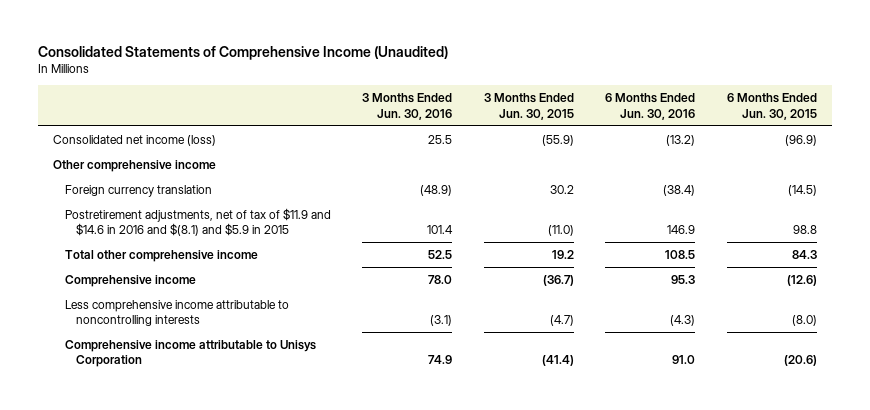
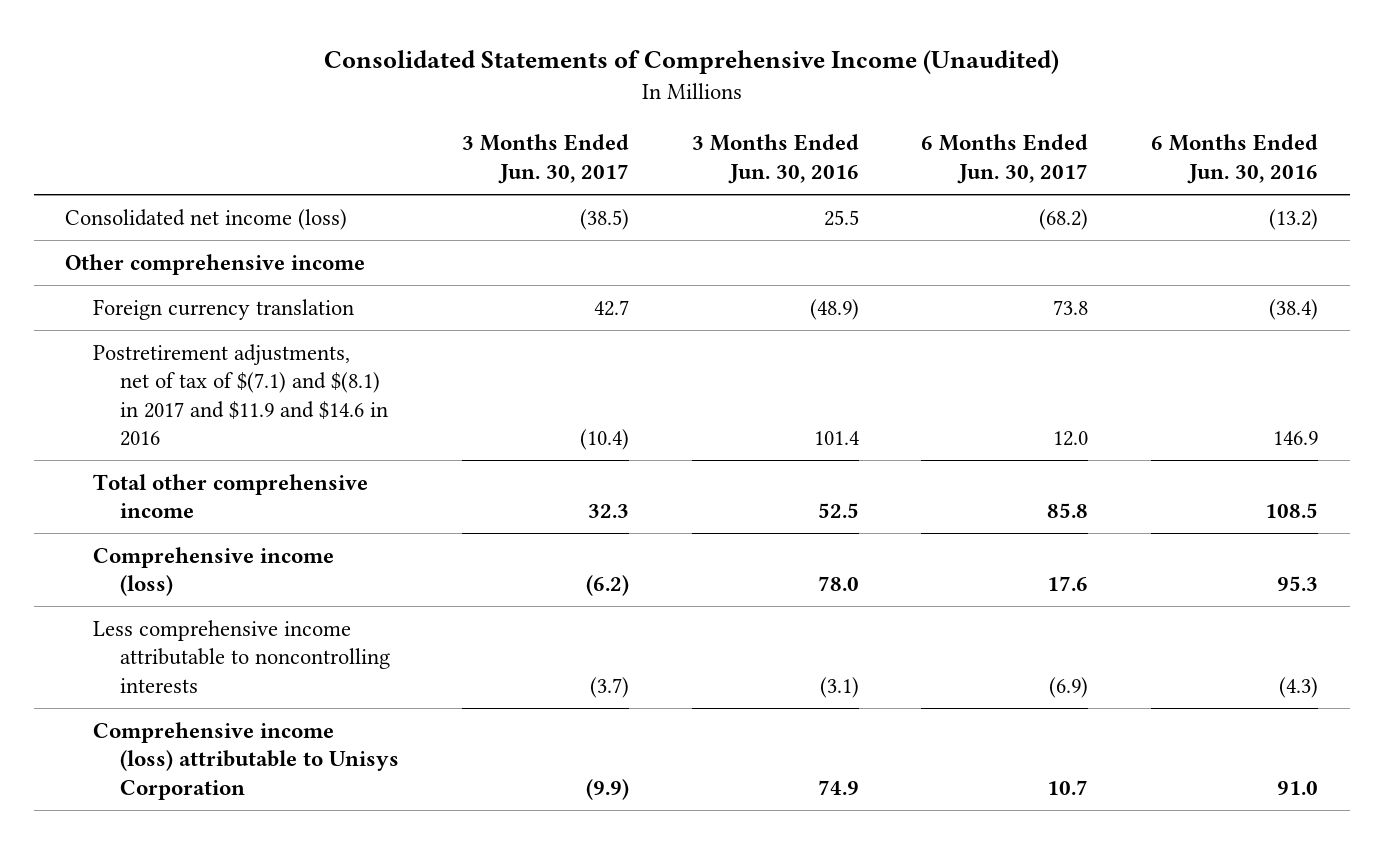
- | 3 Months Ended Jun. 30, 2016 | 3 Months Ended Jun. 30, 2015 | 6 Months Ended Jun. 30, 2016 | 6 Months Ended Jun. 30, 2015
+ | 3 Months Ended Jun. 30, 2017 | 3 Months Ended Jun. 30, 2016 | 6 Months Ended Jun. 30, 2017 | 6 Months Ended Jun. 30, 2016
- Postretirement adjustments, net of tax of $11.9 and $14.6 in 2016 and $(8.1) and $5.9 in 2015 | 101.4 | (11.0) | 146.9 | 98.8
+ Postretirement adjustments, net of tax of $(7.1) and $(8.1) in 2017 and $11.9 and $14.6 in 2016 | (10.4) | 101.4 | 12.0 | 146.9
- Comprehensive income | 78.0 | (36.7) | 95.3 | (12.6)
+ Comprehensive income (loss) | (6.2) | 78.0 | 17.6 | 95.3
- Comprehensive income attributable to Unisys Corporation | 74.9 | (41.4) | 91.0 | (20.6)
+ Comprehensive income (loss) attributable to Unisys Corporation | (9.9) | 74.9 | 10.7 | 91.0

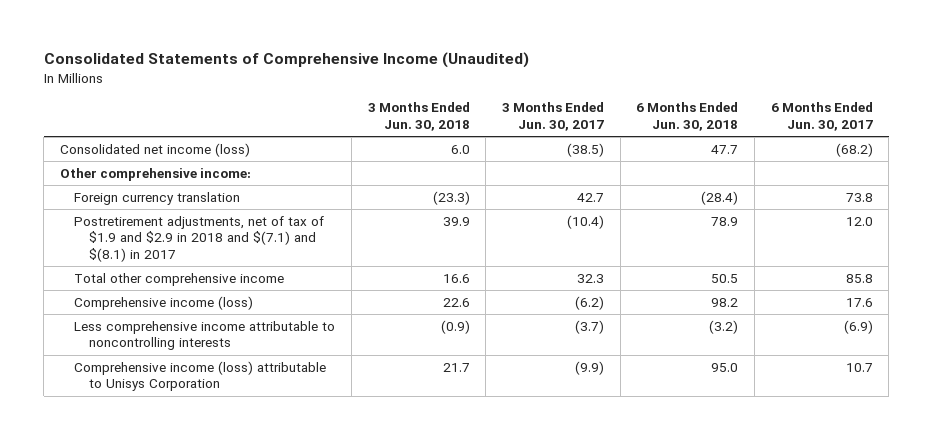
- | 3 Months Ended Jun. 30, 2017 | 3 Months Ended Jun. 30, 2016 | 6 Months Ended Jun. 30, 2017 | 6 Months Ended Jun. 30, 2016
+ | 3 Months Ended Jun. 30, 2018 | 3 Months Ended Jun. 30, 2017 | 6 Months Ended Jun. 30, 2018 | 6 Months Ended Jun. 30, 2017
- Other comprehensive income
+ Other comprehensive income:
- Postretirement adjustments, net of tax of $(7.1) and $(8.1) in 2017 and $11.9 and $14.6 in 2016 | (10.4) | 101.4 | 12.0 | 146.9
+ Postretirement adjustments, net of tax of $1.9 and $2.9 in 2018 and $(7.1) and $(8.1) in 2017 | 39.9 | (10.4) | 78.9 | 12.0

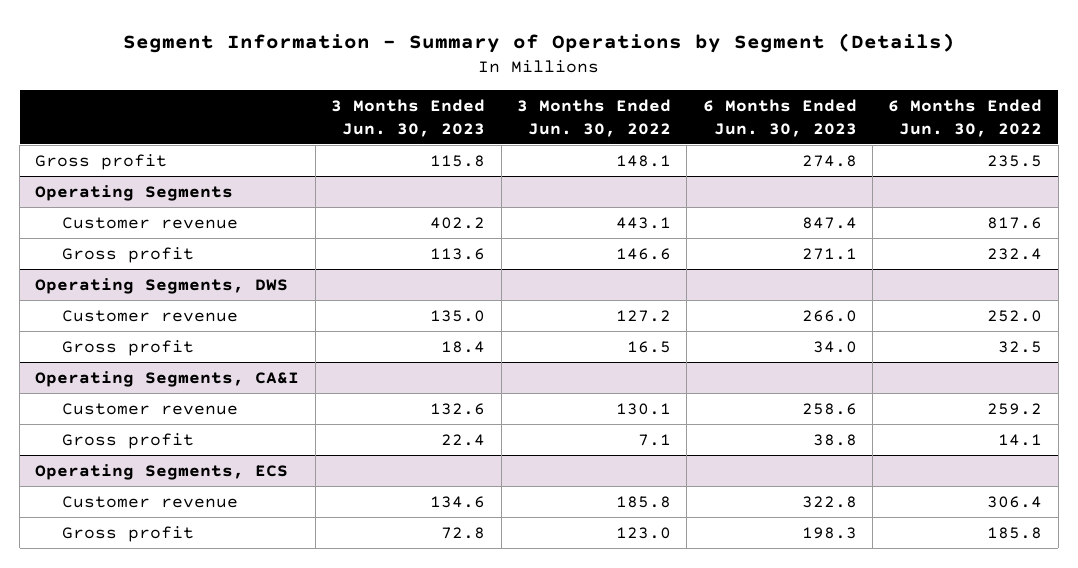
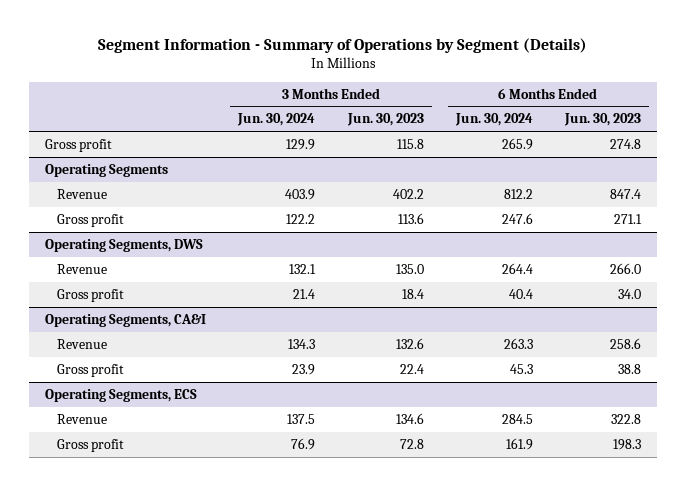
- | 3 Months Ended Jun. 30, 2023 | 3 Months Ended Jun. 30, 2022 | 6 Months Ended Jun. 30, 2023 | 6 Months Ended Jun. 30, 2022
+ | 3 Months Ended Jun. 30, 2024 | 3 Months Ended Jun. 30, 2023 | 6 Months Ended Jun. 30, 2024 | 6 Months Ended Jun. 30, 2023
@ Operating Segments
- Customer revenue | 402.2 | 443.1 | 847.4 | 817.6
+ Revenue | 403.9 | 402.2 | 812.2 | 847.4
@ Operating Segments, DWS
- Customer revenue | 135.0 | 127.2 | 266.0 | 252.0
+ Revenue | 132.1 | 135.0 | 264.4 | 266.0
@ Operating Segments, CA&I
- Customer revenue | 132.6 | 130.1 | 258.6 | 259.2
+ Revenue | 134.3 | 132.6 | 263.3 | 258.6
@ Operating Segments, ECS
- Customer revenue | 134.6 | 185.8 | 322.8 | 306.4
+ Revenue | 137.5 | 134.6 | 284.5 | 322.8

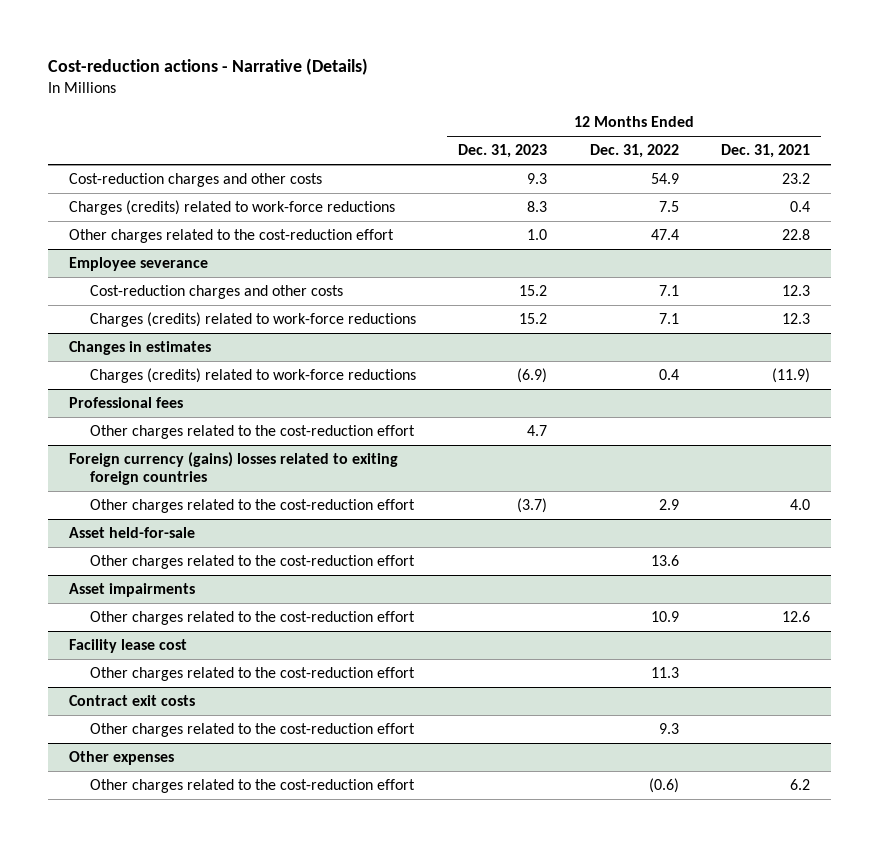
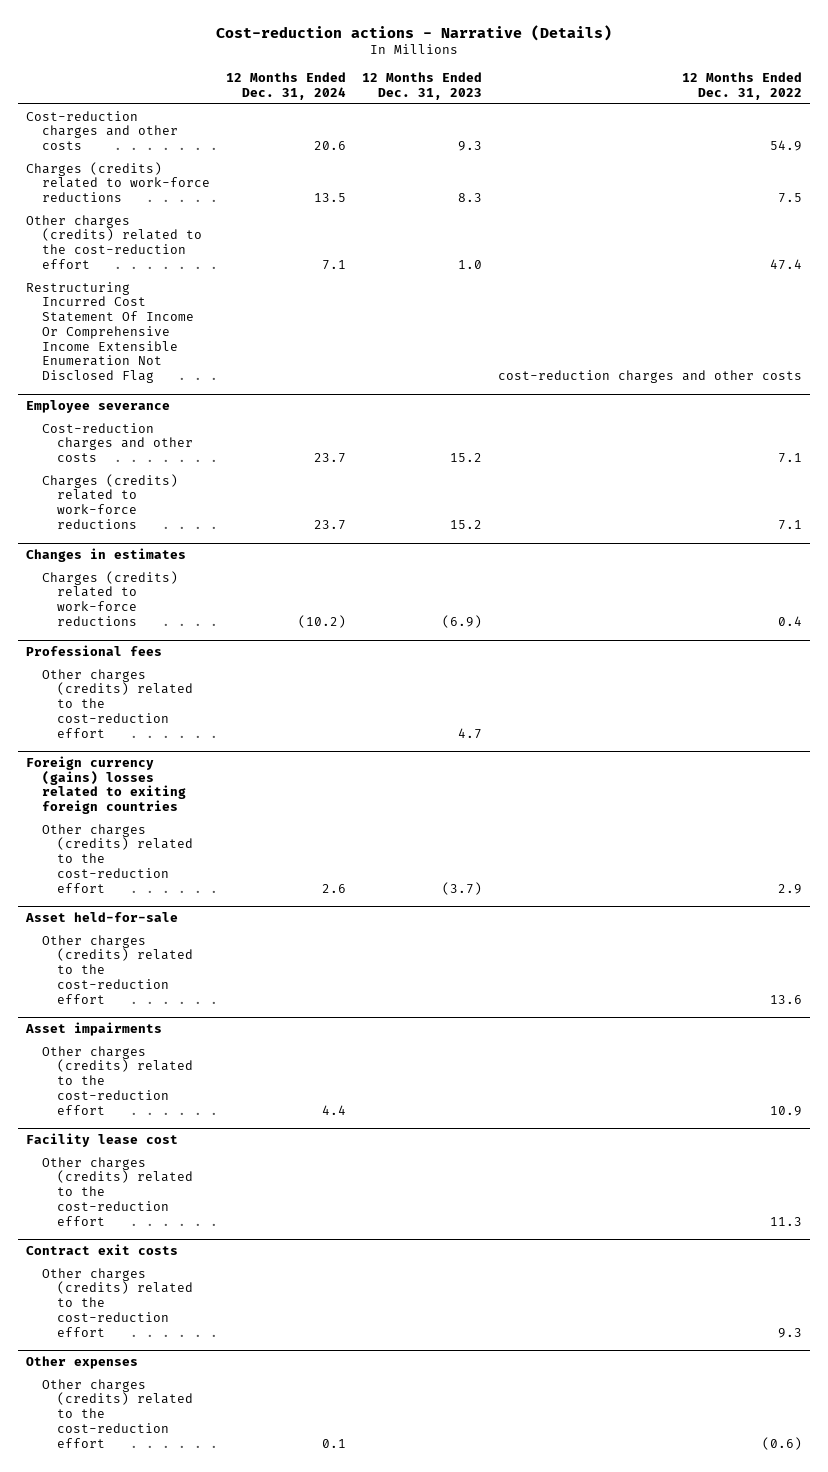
- | 12 Months Ended Dec. 31, 2023 | 12 Months Ended Dec. 31, 2022 | 12 Months Ended Dec. 31, 2021
+ | 12 Months Ended Dec. 31, 2024 | 12 Months Ended Dec. 31, 2023 | 12 Months Ended Dec. 31, 2022
- Other charges related to the cost-reduction effort | 1.0 | 47.4 | 22.8
+ Other charges (credits) related to the cost-reduction effort | 7.1 | 1.0 | 47.4
+ Restructuring Incurred Cost Statement Of Income Or Comprehensive Income Extensible Enumeration Not Disclosed Flag | | | cost-reduction charges and other costs
@ Professional fees
- Other charges related to the cost-reduction effort | 4.7 | |
+ Other charges (credits) related to the cost-reduction effort | | 4.7 |
@ Foreign currency (gains) losses related to exiting foreign countries
- Other charges related to the cost-reduction effort | (3.7) | 2.9 | 4.0
+ Other charges (credits) related to the cost-reduction effort | 2.6 | (3.7) | 2.9
@ Asset held-for-sale
- Other charges related to the cost-reduction effort | | 13.6 |
+ Other charges (credits) related to the cost-reduction effort | | | 13.6
@ Asset impairments
- Other charges related to the cost-reduction effort | | 10.9 | 12.6
+ Other charges (credits) related to the cost-reduction effort | 4.4 | | 10.9
@ Facility lease cost
- Other charges related to the cost-reduction effort | | 11.3 |
+ Other charges (credits) related to the cost-reduction effort | | | 11.3
@ Contract exit costs
- Other charges related to the cost-reduction effort | | 9.3 |
+ Other charges (credits) related to the cost-reduction effort | | | 9.3
@ Other expenses
- Other charges related to the cost-reduction effort | | (0.6) | 6.2
+ Other charges (credits) related to the cost-reduction effort | 0.1 | | (0.6)

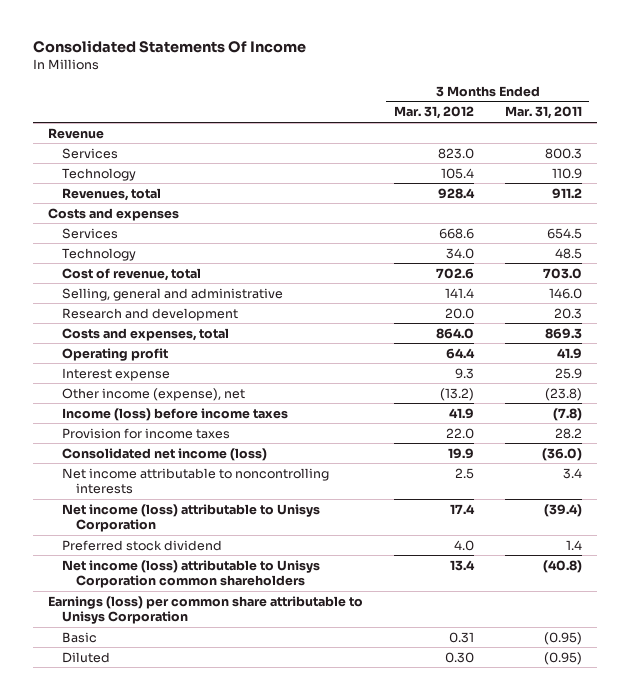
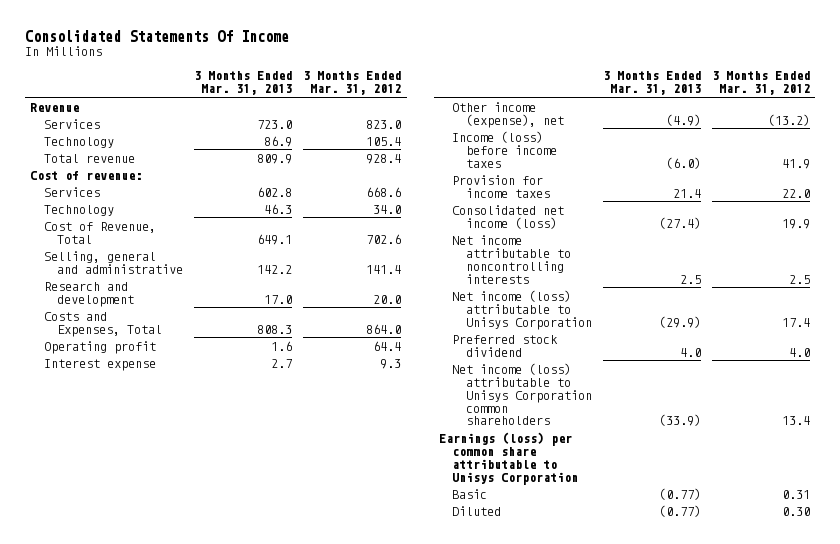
- | 3 Months Ended Mar. 31, 2012 | 3 Months Ended Mar. 31, 2011
+ | 3 Months Ended Mar. 31, 2013 | 3 Months Ended Mar. 31, 2012
- Revenues, total | 928.4 | 911.2
- Costs and expenses
+ Total revenue | 809.9 | 928.4
+ Cost of revenue:
- Cost of revenue, total | 702.6 | 703.0
+ Cost of Revenue, Total | 649.1 | 702.6
- Costs and expenses, total | 864.0 | 869.3
+ Costs and Expenses, Total | 808.3 | 864.0

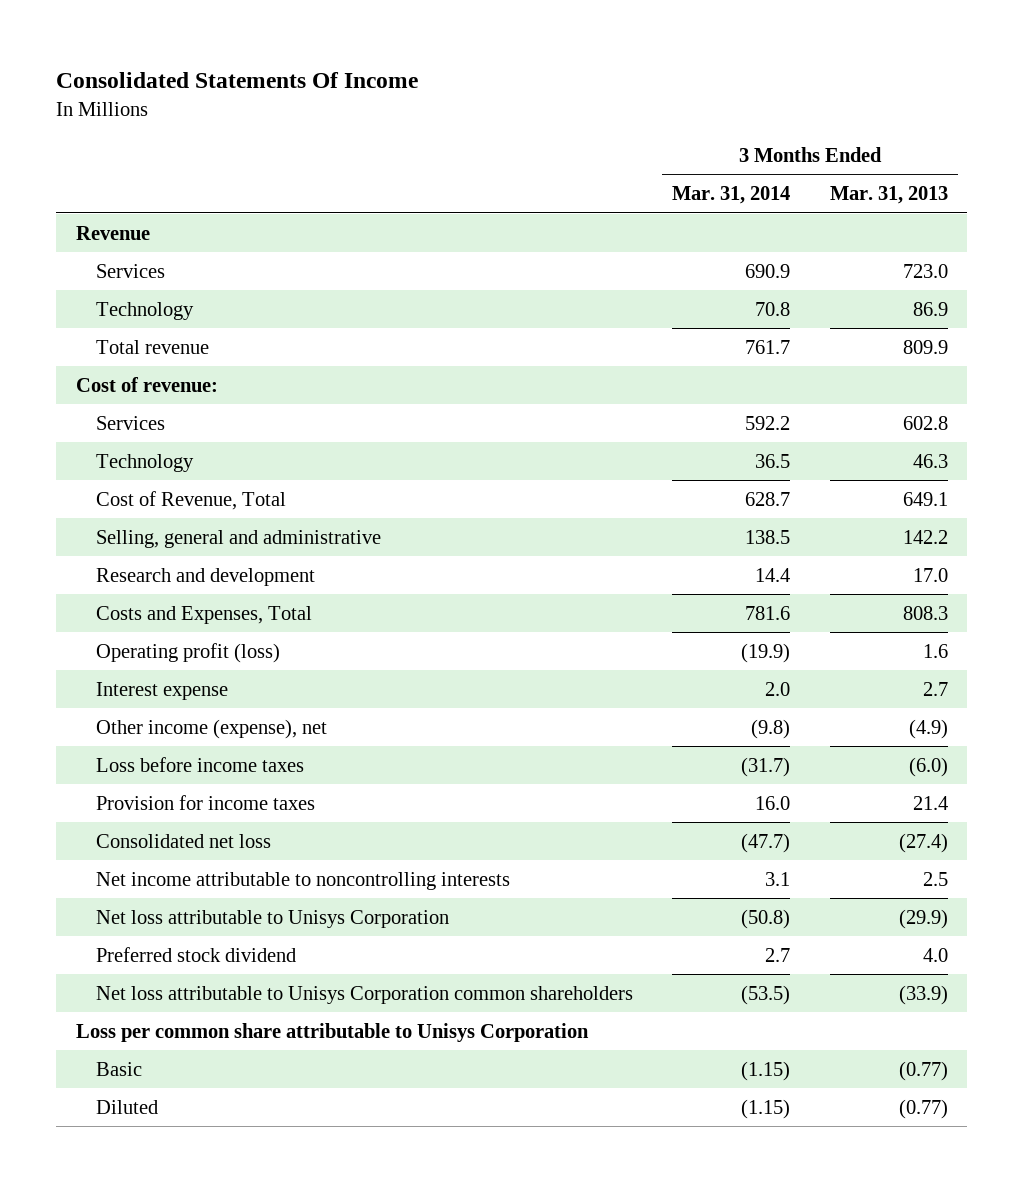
- | 3 Months Ended Mar. 31, 2013 | 3 Months Ended Mar. 31, 2012
+ | 3 Months Ended Mar. 31, 2014 | 3 Months Ended Mar. 31, 2013
- Operating profit | 1.6 | 64.4
+ Operating profit (loss) | (19.9) | 1.6
- Income (loss) before income taxes | (6.0) | 41.9
+ Loss before income taxes | (31.7) | (6.0)
- Consolidated net income (loss) | (27.4) | 19.9
+ Consolidated net loss | (47.7) | (27.4)
- Net income (loss) attributable to Unisys Corporation | (29.9) | 17.4
+ Net loss attributable to Unisys Corporation | (50.8) | (29.9)
- Net income (loss) attributable to Unisys Corporation common shareholders | (33.9) | 13.4
- Earnings (loss) per common share attributable to Unisys Corporation
+ Net loss attributable to Unisys Corporation common shareholders | (53.5) | (33.9)
+ Loss per common share attributable to Unisys Corporation

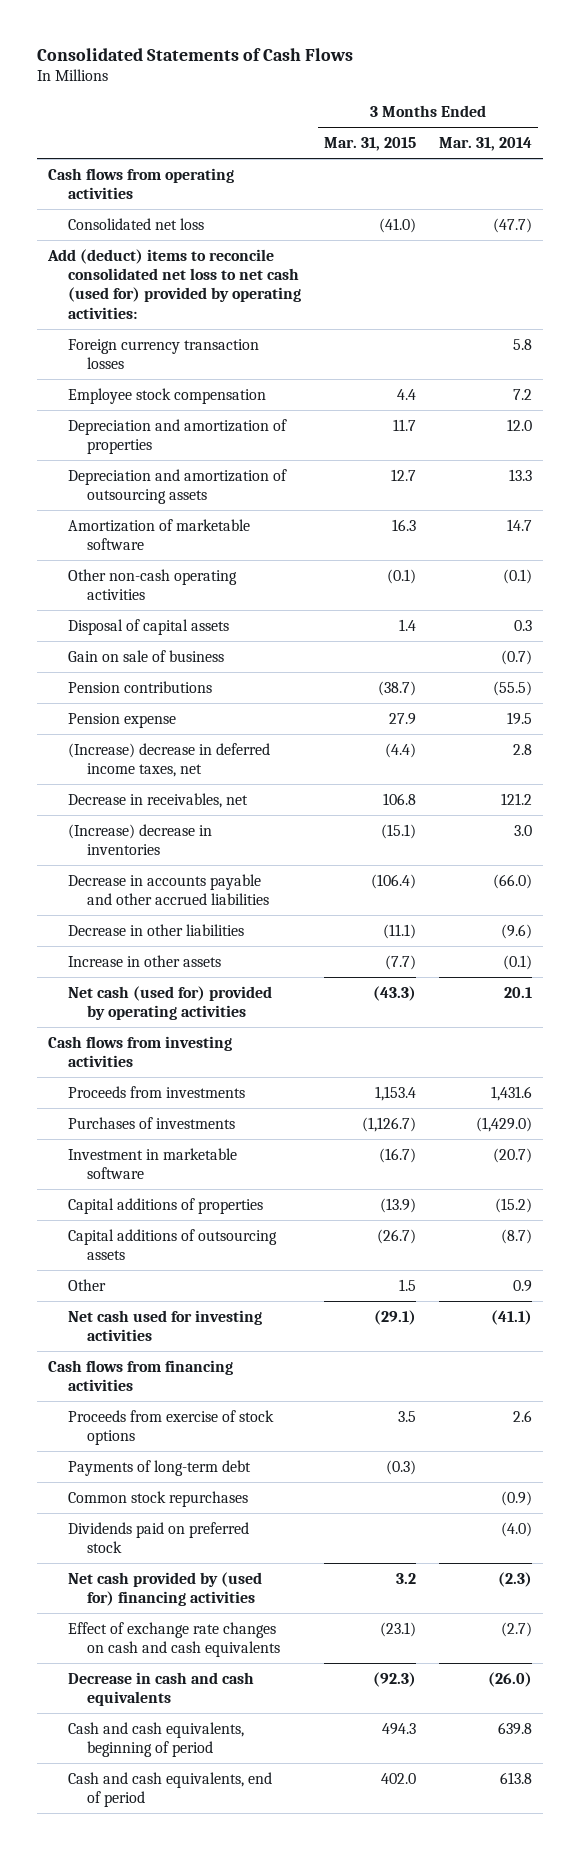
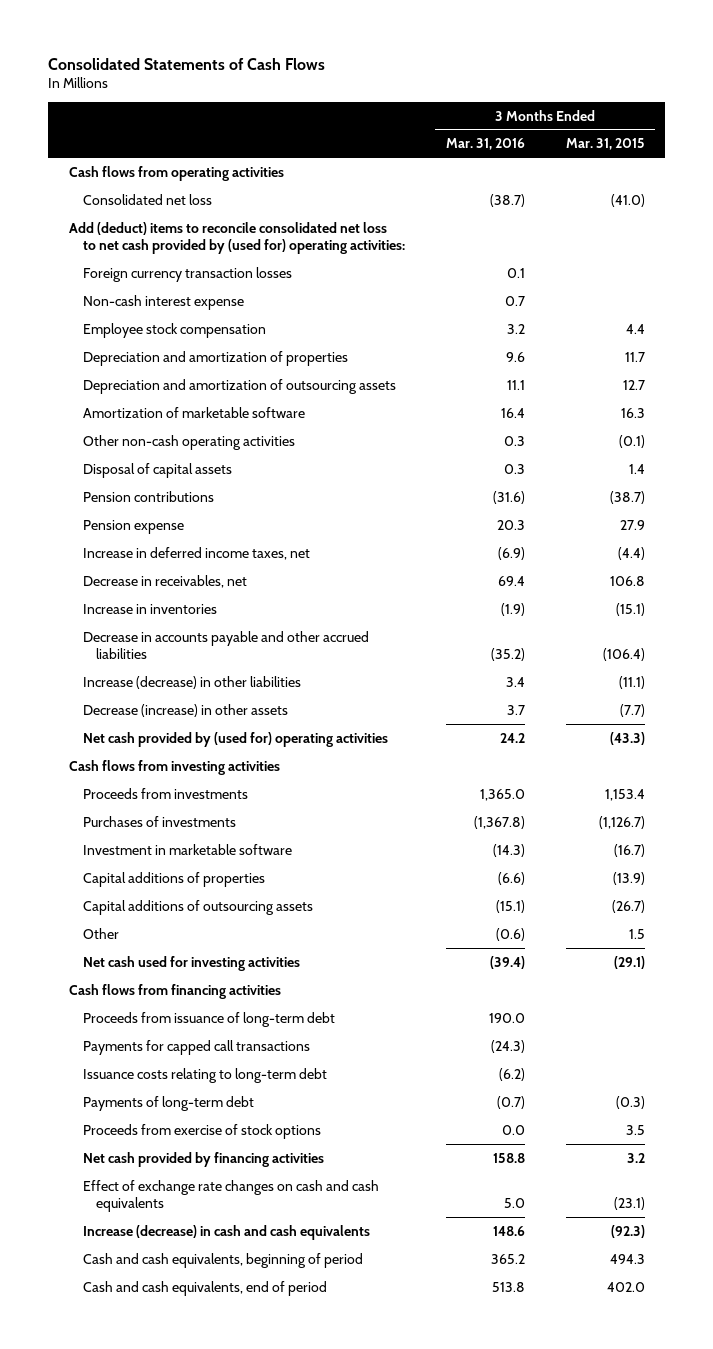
- | 3 Months Ended Mar. 31, 2015 | 3 Months Ended Mar. 31, 2014
+ | 3 Months Ended Mar. 31, 2016 | 3 Months Ended Mar. 31, 2015
- Add (deduct) items to reconcile consolidated net loss to net cash (used for) provided by operating activities:
+ Add (deduct) items to reconcile consolidated net loss to net cash provided by (used for) operating activities:
+ Non-cash interest expense | 0.7 |
- Gain on sale of business | | (0.7)
- (Increase) decrease in deferred income taxes, net | (4.4) | 2.8
+ Increase in deferred income taxes, net | (6.9) | (4.4)
- (Increase) decrease in inventories | (15.1) | 3.0
+ Increase in inventories | (1.9) | (15.1)
- Decrease in other liabilities | (11.1) | (9.6)
- Increase in other assets | (7.7) | (0.1)
- Net cash (used for) provided by operating activities | (43.3) | 20.1
+ Increase (decrease) in other liabilities | 3.4 | (11.1)
+ Decrease (increase) in other assets | 3.7 | (7.7)
+ Net cash provided by (used for) operating activities | 24.2 | (43.3)
+ Proceeds from issuance of long-term debt | 190.0 |
+ Payments for capped call transactions | (24.3) |
+ Issuance costs relating to long-term debt | (6.2) |
- Common stock repurchases | | (0.9)
- Dividends paid on preferred stock | | (4.0)
- Net cash provided by (used for) financing activities | 3.2 | (2.3)
moved down: Proceeds from exercise of stock options | 0.0 | 3.5
+ Net cash provided by financing activities | 158.8 | 3.2
- Decrease in cash and cash equivalents | (92.3) | (26.0)
+ Increase (decrease) in cash and cash equivalents | 148.6 | (92.3)

